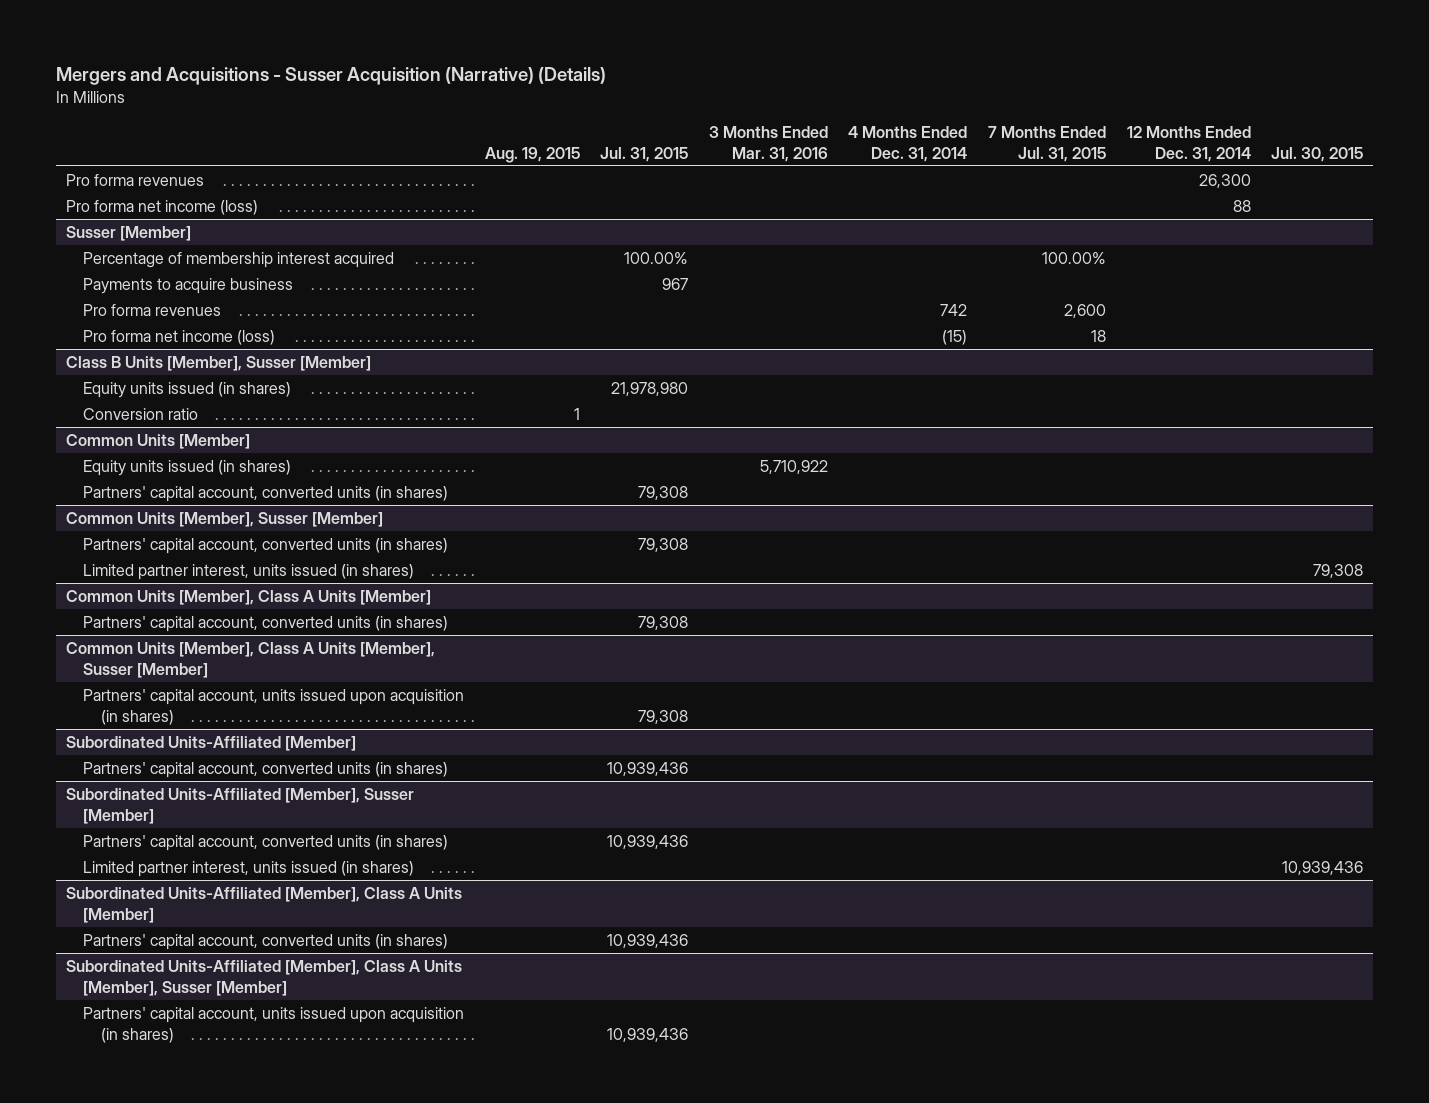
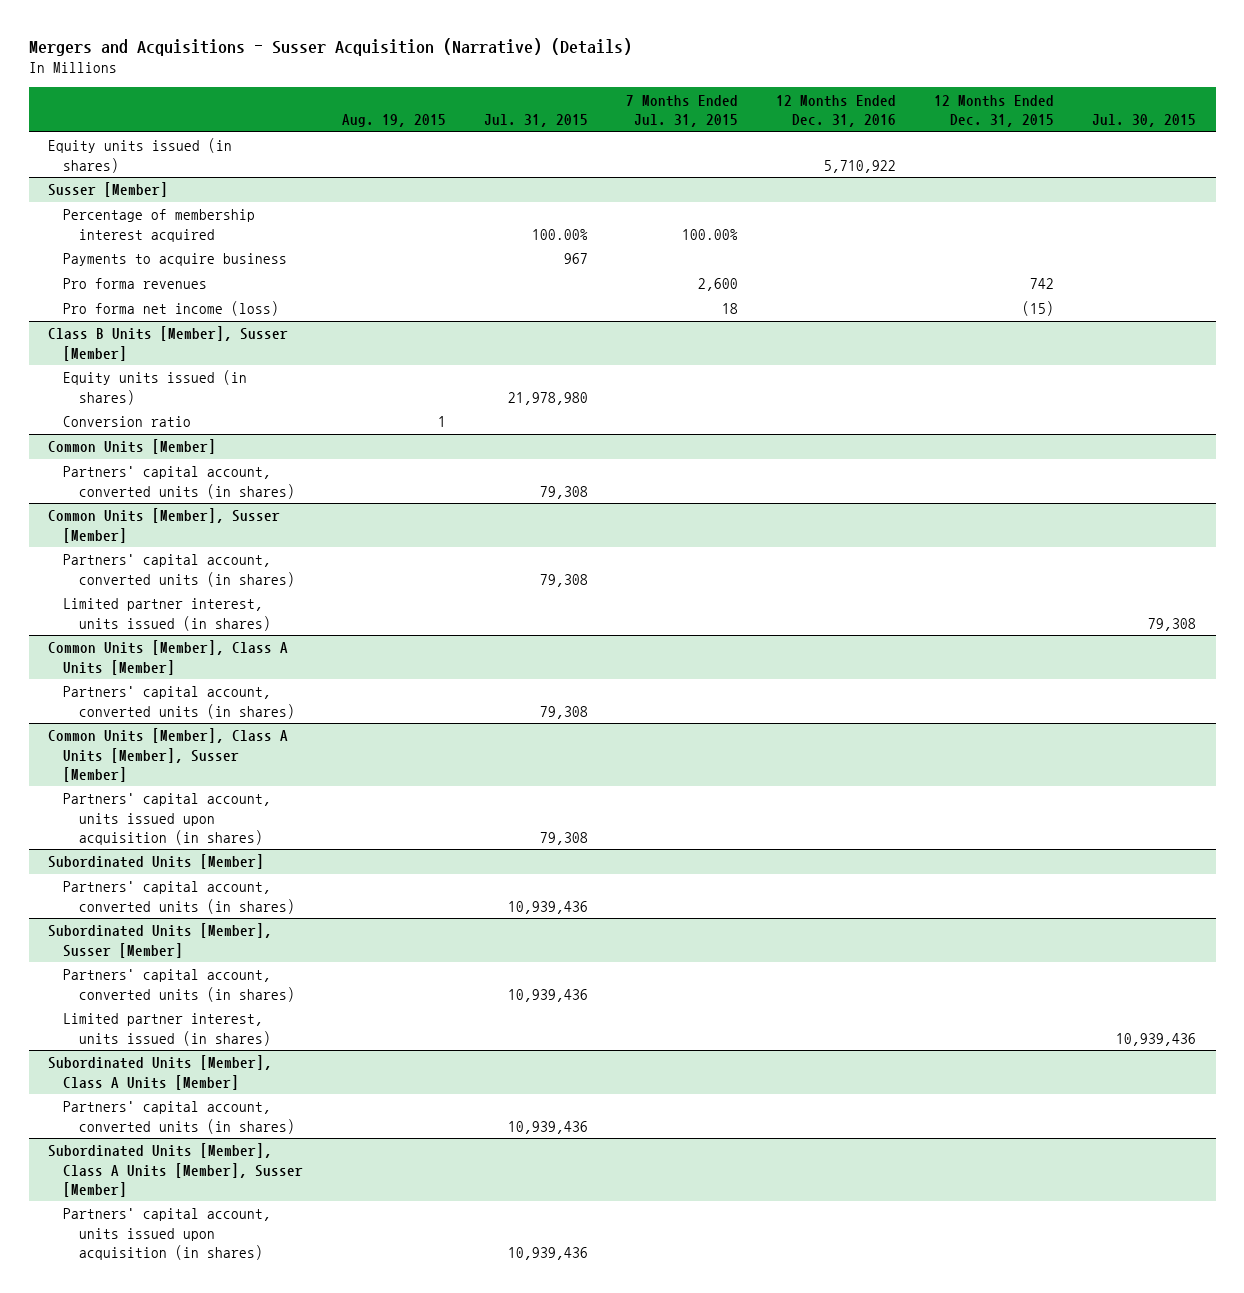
- | Aug. 19, 2015 | Jul. 31, 2015 | 3 Months Ended Mar. 31, 2016 | 4 Months Ended Dec. 31, 2014 | 7 Months Ended Jul. 31, 2015 | 12 Months Ended Dec. 31, 2014 | Jul. 30, 2015
+ | Aug. 19, 2015 | Jul. 31, 2015 | 7 Months Ended Jul. 31, 2015 | 12 Months Ended Dec. 31, 2016 | 12 Months Ended Dec. 31, 2015 | Jul. 30, 2015
- Pro forma revenues | | | | | | 26,300 |
- Pro forma net income (loss) | | | | | | 88 |
+ Equity units issued (in shares) | | | | 5,710,922 | |
@ Common Units [Member]
- Equity units issued (in shares) | | | 5,710,922 | | | |
- Subordinated Units-Affiliated [Member]
+ Subordinated Units [Member]
- Subordinated Units-Affiliated [Member], Susser [Member]
+ Subordinated Units [Member], Susser [Member]
- Subordinated Units-Affiliated [Member], Class A Units [Member]
+ Subordinated Units [Member], Class A Units [Member]
- Subordinated Units-Affiliated [Member], Class A Units [Member], Susser [Member]
+ Subordinated Units [Member], Class A Units [Member], Susser [Member]

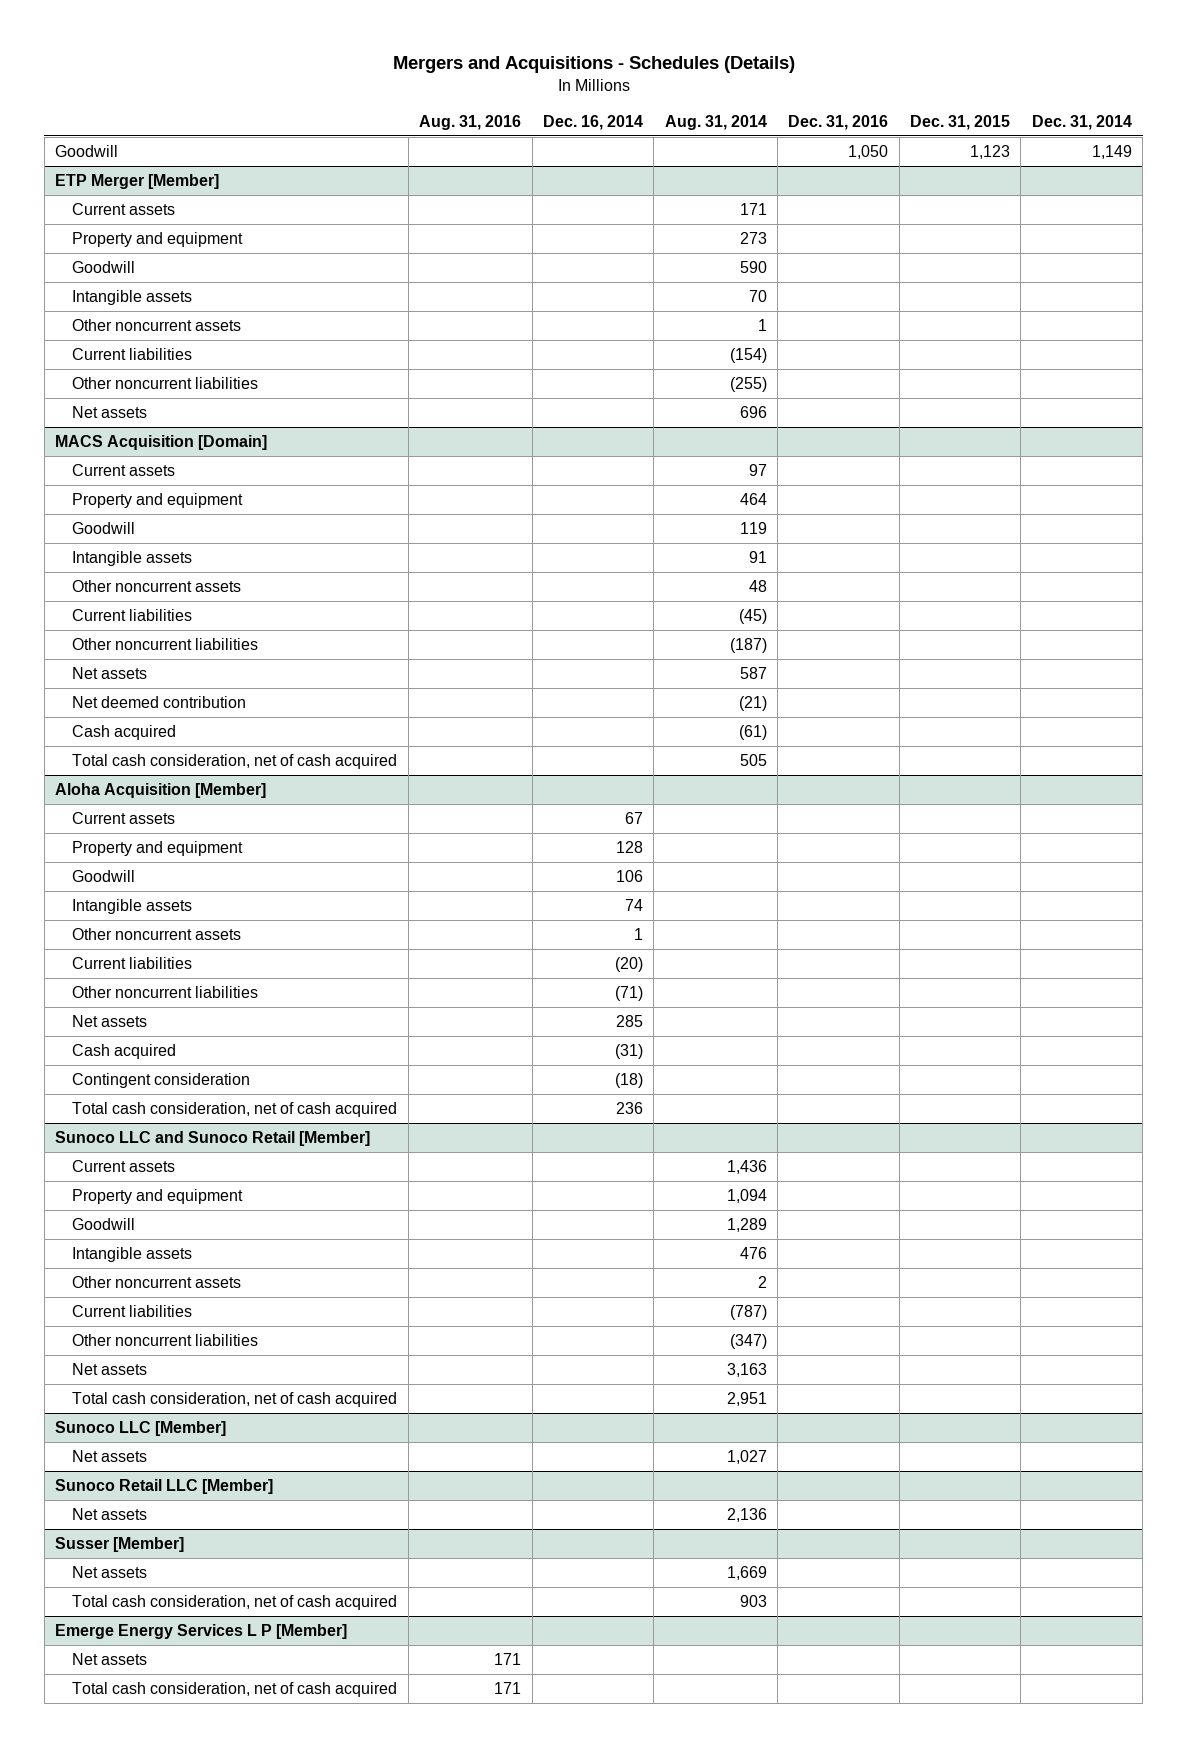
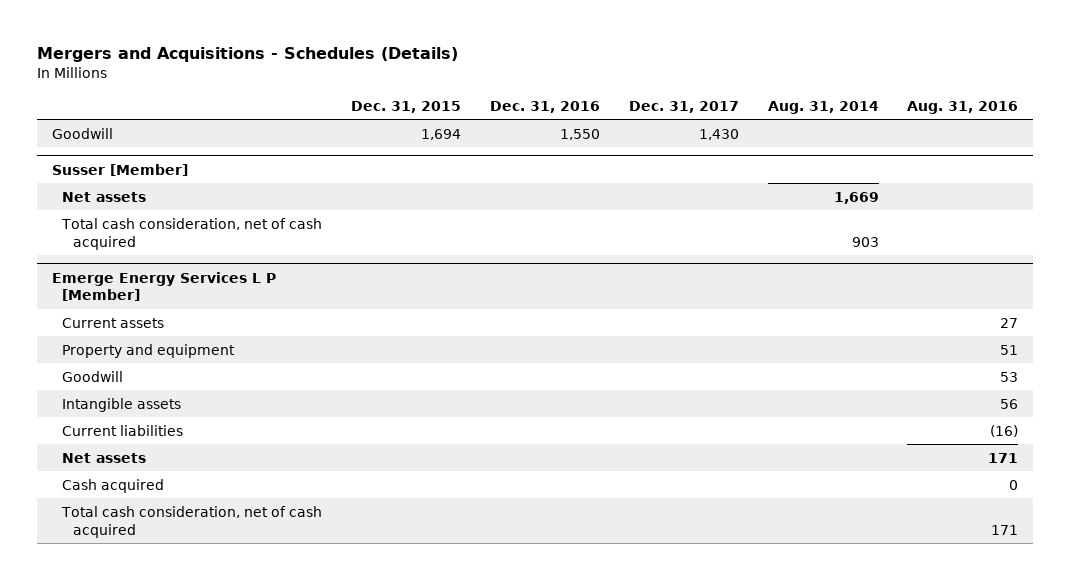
- | Aug. 31, 2016 | Dec. 16, 2014 | Aug. 31, 2014 | Dec. 31, 2016 | Dec. 31, 2015 | Dec. 31, 2014
+ | Dec. 31, 2015 | Dec. 31, 2016 | Dec. 31, 2017 | Aug. 31, 2014 | Aug. 31, 2016
- Goodwill | | | | 1,050 | 1,123 | 1,149
- ETP Merger [Member]
- Current assets | | | 171 | | |
- Property and equipment | | | 273 | | |
- Goodwill | | | 590 | | |
- Intangible assets | | | 70 | | |
- Other noncurrent assets | | | 1 | | |
- Current liabilities | | | (154) | | |
- Other noncurrent liabilities | | | (255) | | |
- Net assets | | | 696 | | |
- MACS Acquisition [Domain]
- Current assets | | | 97 | | |
- Property and equipment | | | 464 | | |
- Goodwill | | | 119 | | |
- Intangible assets | | | 91 | | |
- Other noncurrent assets | | | 48 | | |
- Current liabilities | | | (45) | | |
- Other noncurrent liabilities | | | (187) | | |
- Net assets | | | 587 | | |
- Net deemed contribution | | | (21) | | |
- Cash acquired | | | (61) | | |
- Total cash consideration, net of cash acquired | | | 505 | | |
- Aloha Acquisition [Member]
- Current assets | | 67 | | | |
- Property and equipment | | 128 | | | |
- Goodwill | | 106 | | | |
- Intangible assets | | 74 | | | |
- Other noncurrent assets | | 1 | | | |
- Current liabilities | | (20) | | | |
- Other noncurrent liabilities | | (71) | | | |
- Net assets | | 285 | | | |
- Cash acquired | | (31) | | | |
- Contingent consideration | | (18) | | | |
- Total cash consideration, net of cash acquired | | 236 | | | |
- Sunoco LLC and Sunoco Retail [Member]
- Current assets | | | 1,436 | | |
- Property and equipment | | | 1,094 | | |
- Goodwill | | | 1,289 | | |
- Intangible assets | | | 476 | | |
- Other noncurrent assets | | | 2 | | |
- Current liabilities | | | (787) | | |
- Other noncurrent liabilities | | | (347) | | |
- Net assets | | | 3,163 | | |
- Total cash consideration, net of cash acquired | | | 2,951 | | |
- Sunoco LLC [Member]
- Net assets | | | 1,027 | | |
- Sunoco Retail LLC [Member]
- Net assets | | | 2,136 | | |
+ Goodwill | 1,694 | 1,550 | 1,430 | |
@ Emerge Energy Services L P [Member]
+ Current assets | | | | | 27
+ Property and equipment | | | | | 51
+ Goodwill | | | | | 53
+ Intangible assets | | | | | 56
+ Current liabilities | | | | | (16)
+ Cash acquired | | | | | 0

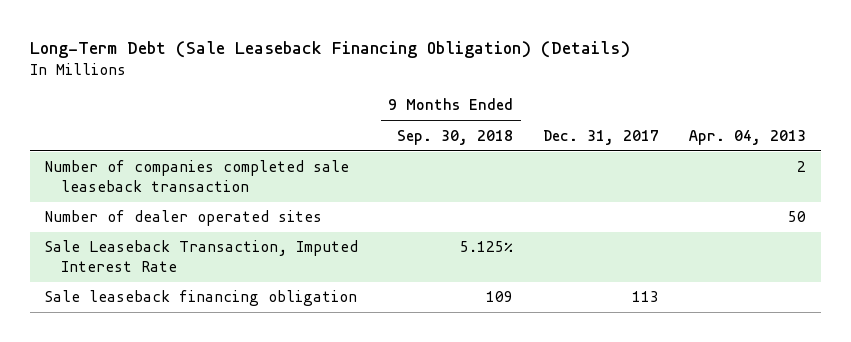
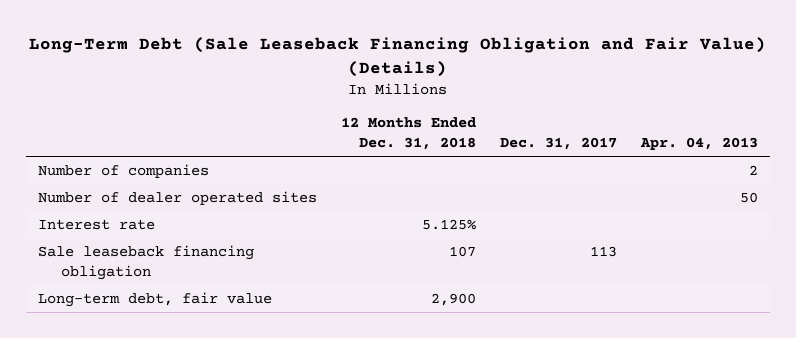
- Long-Term Debt (Sale Leaseback Financing Obligation) (Details)
+ Long-Term Debt (Sale Leaseback Financing Obligation and Fair Value) (Details)
- | 9 Months Ended Sep. 30, 2018 | Dec. 31, 2017 | Apr. 04, 2013
+ | 12 Months Ended Dec. 31, 2018 | Dec. 31, 2017 | Apr. 04, 2013
- Number of companies completed sale leaseback transaction | | | 2
+ Number of companies | | | 2
- Sale Leaseback Transaction, Imputed Interest Rate | 5.125% | |
+ Interest rate | 5.125% | |
+ Long-term debt, fair value | 2,900 | |

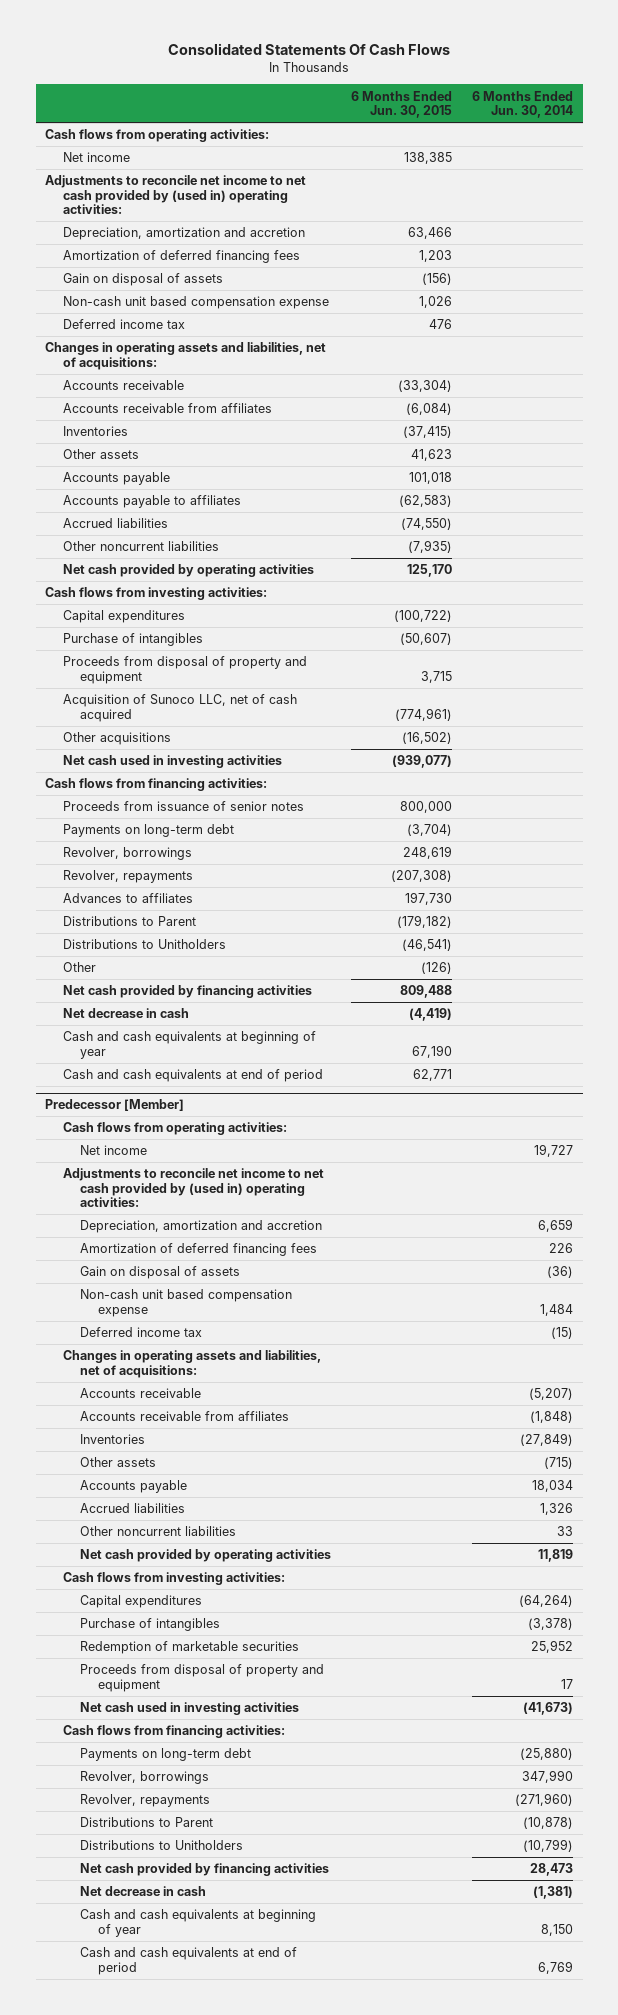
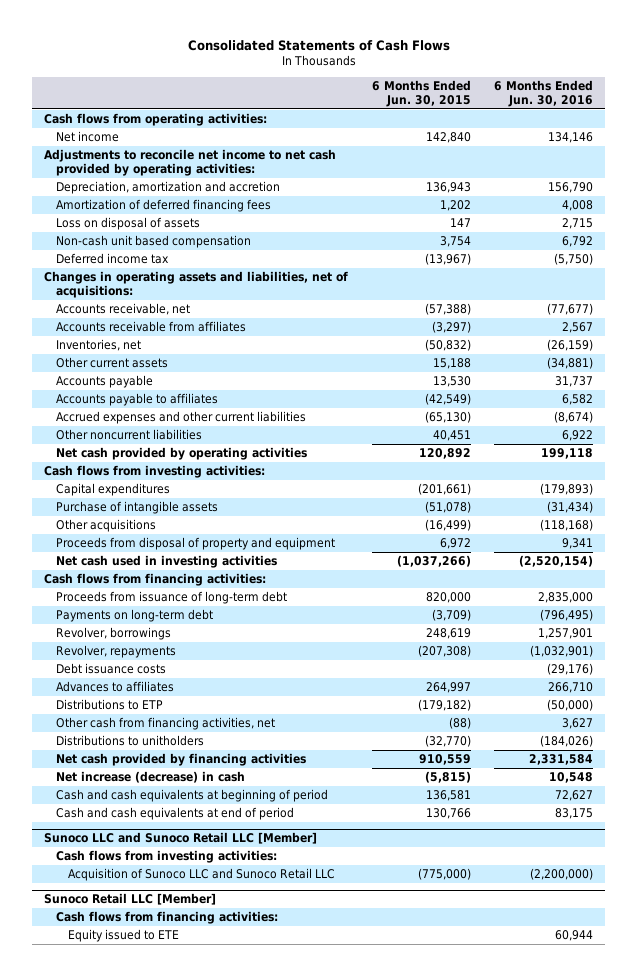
- Consolidated Statements Of Cash Flows
+ Consolidated Statements of Cash Flows
- | 6 Months Ended Jun. 30, 2015 | 6 Months Ended Jun. 30, 2014
+ | 6 Months Ended Jun. 30, 2015 | 6 Months Ended Jun. 30, 2016
- Net income | 138,385 |
- Adjustments to reconcile net income to net cash provided by (used in) operating activities:
- Depreciation, amortization and accretion | 63,466 |
- Amortization of deferred financing fees | 1,203 |
- Gain on disposal of assets | (156) |
- Non-cash unit based compensation expense | 1,026 |
- Deferred income tax | 476 |
+ Net income | 142,840 | 134,146
+ Adjustments to reconcile net income to net cash provided by operating activities:
+ Depreciation, amortization and accretion | 136,943 | 156,790
+ Amortization of deferred financing fees | 1,202 | 4,008
+ Loss on disposal of assets | 147 | 2,715
+ Non-cash unit based compensation | 3,754 | 6,792
+ Deferred income tax | (13,967) | (5,750)
- Accounts receivable | (33,304) |
- Accounts receivable from affiliates | (6,084) |
- Inventories | (37,415) |
- Other assets | 41,623 |
- Accounts payable | 101,018 |
- Accounts payable to affiliates | (62,583) |
- Accrued liabilities | (74,550) |
- Other noncurrent liabilities | (7,935) |
- Net cash provided by operating activities | 125,170 |
+ Accounts receivable, net | (57,388) | (77,677)
+ Accounts receivable from affiliates | (3,297) | 2,567
+ Inventories, net | (50,832) | (26,159)
+ Other current assets | 15,188 | (34,881)
+ Accounts payable | 13,530 | 31,737
+ Accounts payable to affiliates | (42,549) | 6,582
+ Accrued expenses and other current liabilities | (65,130) | (8,674)
+ Other noncurrent liabilities | 40,451 | 6,922
+ Net cash provided by operating activities | 120,892 | 199,118
- Capital expenditures | (100,722) |
- Purchase of intangibles | (50,607) |
- Proceeds from disposal of property and equipment | 3,715 |
- Acquisition of Sunoco LLC, net of cash acquired | (774,961) |
- Other acquisitions | (16,502) |
- Net cash used in investing activities | (939,077) |
+ Capital expenditures | (201,661) | (179,893)
+ Purchase of intangible assets | (51,078) | (31,434)
+ Other acquisitions | (16,499) | (118,168)
+ Proceeds from disposal of property and equipment | 6,972 | 9,341
+ Net cash used in investing activities | (1,037,266) | (2,520,154)
- Proceeds from issuance of senior notes | 800,000 |
- Payments on long-term debt | (3,704) |
+ Proceeds from issuance of long-term debt | 820,000 | 2,835,000
+ Payments on long-term debt | (3,709) | (796,495)
- Advances to affiliates | 197,730 |
- Distributions to Parent | (179,182) |
- Distributions to Unitholders | (46,541) |
- Other | (126) |
- Net cash provided by financing activities | 809,488 |
- Net decrease in cash | (4,419) |
- Cash and cash equivalents at beginning of year | 67,190 |
- Cash and cash equivalents at end of period | 62,771 |
- Predecessor [Member]
- Cash flows from operating activities:
- Net income | | 19,727
- Adjustments to reconcile net income to net cash provided by (used in) operating activities:
- Depreciation, amortization and accretion | | 6,659
- Amortization of deferred financing fees | | 226
- Gain on disposal of assets | | (36)
- Non-cash unit based compensation expense | | 1,484
- Deferred income tax | | (15)
- Changes in operating assets and liabilities, net of acquisitions:
- Accounts receivable | | (5,207)
- Accounts receivable from affiliates | | (1,848)
- Inventories | | (27,849)
- Other assets | | (715)
- Accounts payable | | 18,034
- Accrued liabilities | | 1,326
- Other noncurrent liabilities | | 33
- Net cash provided by operating activities | | 11,819
- Cash flows from investing activities:
- Capital expenditures | | (64,264)
- Purchase of intangibles | | (3,378)
- Redemption of marketable securities | | 25,952
- Proceeds from disposal of property and equipment | | 17
- Net cash used in investing activities | | (41,673)
- Cash flows from financing activities:
- Payments on long-term debt | | (25,880)
- Revolver, borrowings | | 347,990
- Revolver, repayments | | (271,960)
- Distributions to Parent | | (10,878)
- Distributions to Unitholders | | (10,799)
- Net cash provided by financing activities | | 28,473
- Net decrease in cash | | (1,381)
- Cash and cash equivalents at beginning of year | | 8,150
- Cash and cash equivalents at end of period | | 6,769
+ Debt issuance costs | | (29,176)
+ Advances to affiliates | 264,997 | 266,710
+ Distributions to ETP | (179,182) | (50,000)
+ Other cash from financing activities, net | (88) | 3,627
+ Distributions to unitholders | (32,770) | (184,026)
+ Net cash provided by financing activities | 910,559 | 2,331,584
+ Net increase (decrease) in cash | (5,815) | 10,548
+ Cash and cash equivalents at beginning of period | 136,581 | 72,627
+ Cash and cash equivalents at end of period | 130,766 | 83,175
+ Sunoco LLC and Sunoco Retail LLC [Member]
+ Cash flows from investing activities:
+ Acquisition of Sunoco LLC and Sunoco Retail LLC | (775,000) | (2,200,000)
+ Sunoco Retail LLC [Member]
+ Cash flows from financing activities:
+ Equity issued to ETE | | 60,944

